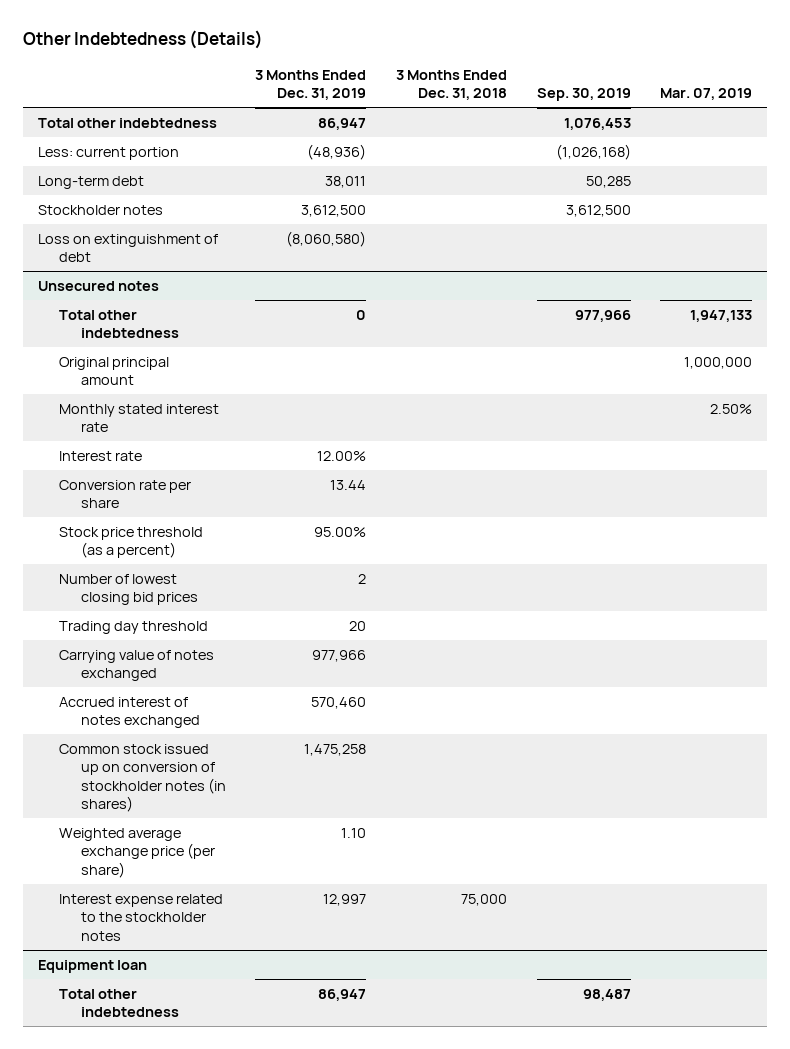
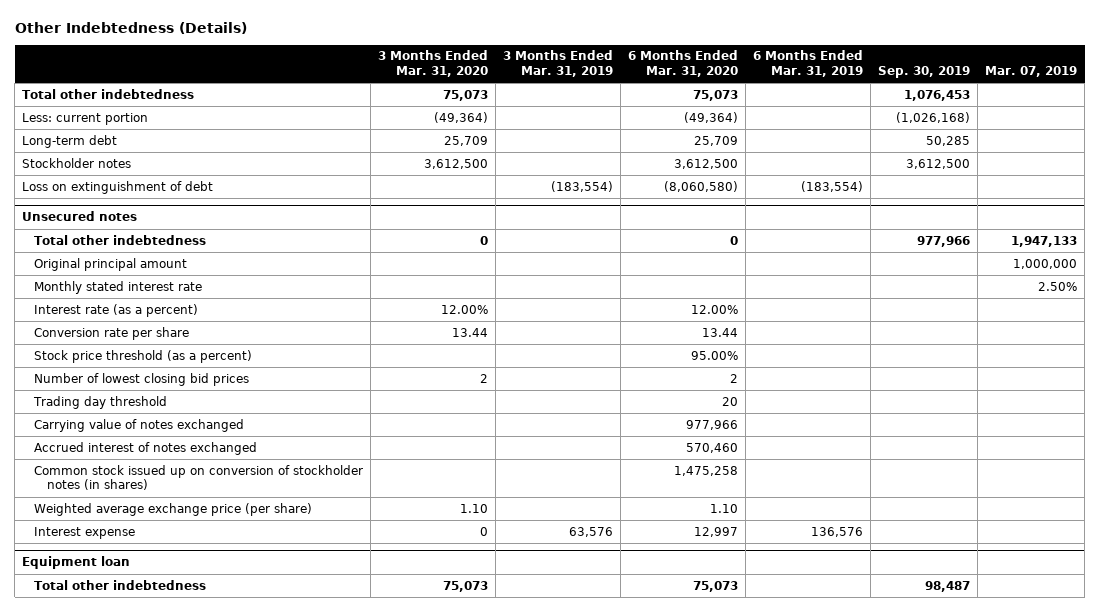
- | 3 Months Ended Dec. 31, 2019 | 3 Months Ended Dec. 31, 2018 | Sep. 30, 2019 | Mar. 07, 2019
+ | 3 Months Ended Mar. 31, 2020 | 3 Months Ended Mar. 31, 2019 | 6 Months Ended Mar. 31, 2020 | 6 Months Ended Mar. 31, 2019 | Sep. 30, 2019 | Mar. 07, 2019
@ Unsecured notes
- Interest rate | 12.00% | | |
+ Interest rate (as a percent) | 12.00% | | 12.00% | | |
- Interest expense related to the stockholder notes | 12,997 | 75,000 | |
+ Interest expense | 0 | 63,576 | 12,997 | 136,576 | |

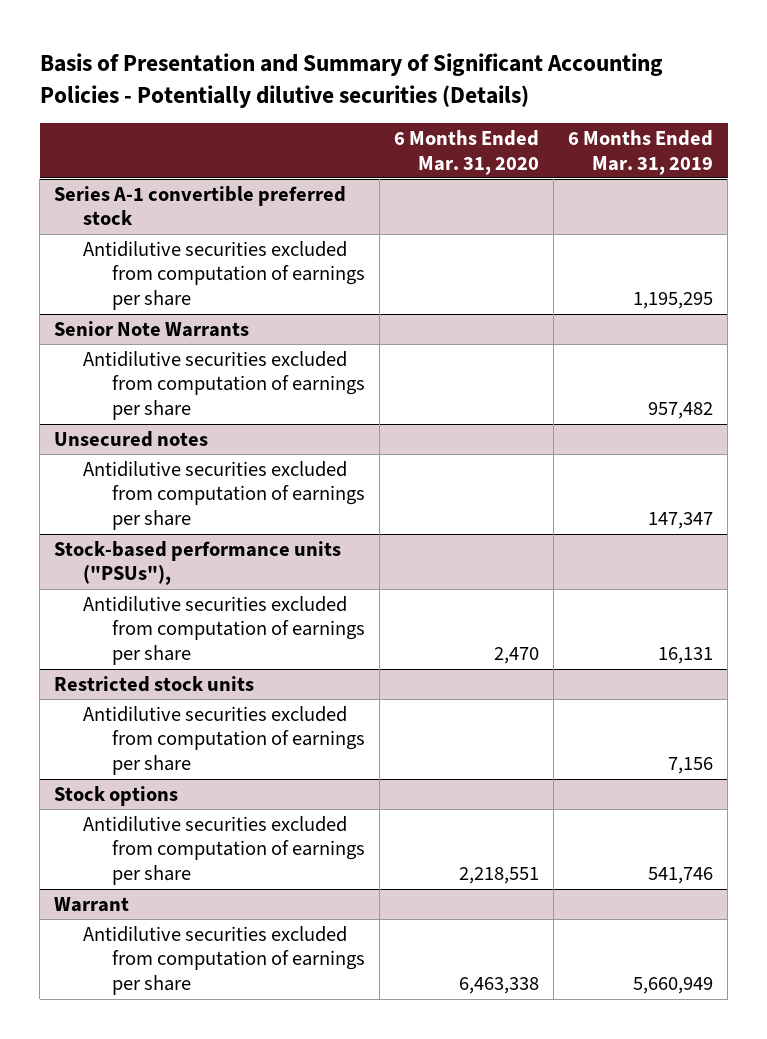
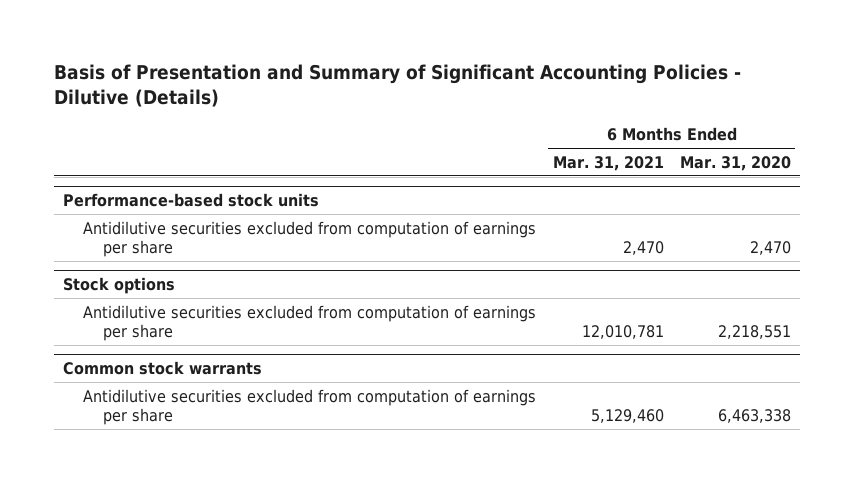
- Basis of Presentation and Summary of Significant Accounting Policies - Potentially dilutive securities (Details)
+ Basis of Presentation and Summary of Significant Accounting Policies - Dilutive (Details)
- | 6 Months Ended Mar. 31, 2020 | 6 Months Ended Mar. 31, 2019
+ | 6 Months Ended Mar. 31, 2021 | 6 Months Ended Mar. 31, 2020
- Series A-1 convertible preferred stock
- Antidilutive securities excluded from computation of earnings per share | | 1,195,295
- Senior Note Warrants
- Antidilutive securities excluded from computation of earnings per share | | 957,482
- Unsecured notes
- Antidilutive securities excluded from computation of earnings per share | | 147,347
- Stock-based performance units ("PSUs"),
+ Performance-based stock units
- Restricted stock units
- Antidilutive securities excluded from computation of earnings per share | | 7,156
- Warrant
+ Common stock warrants

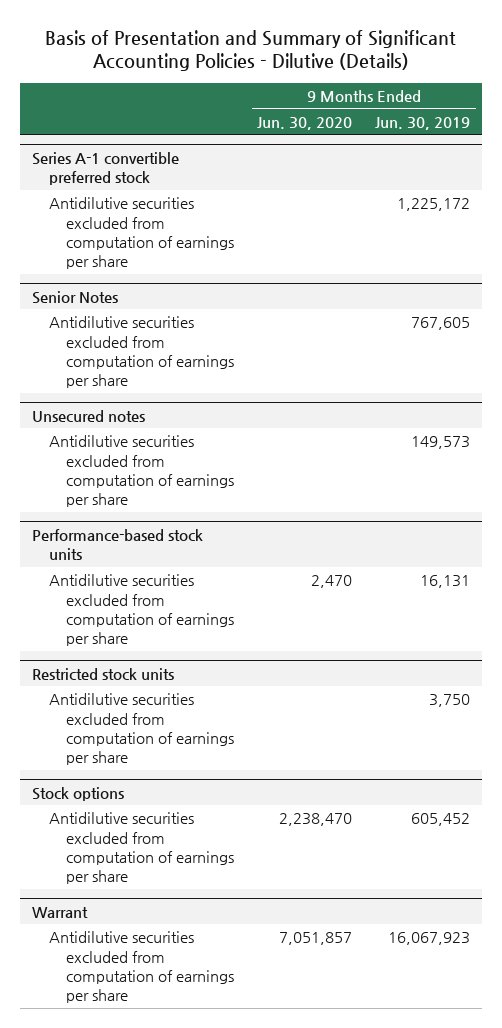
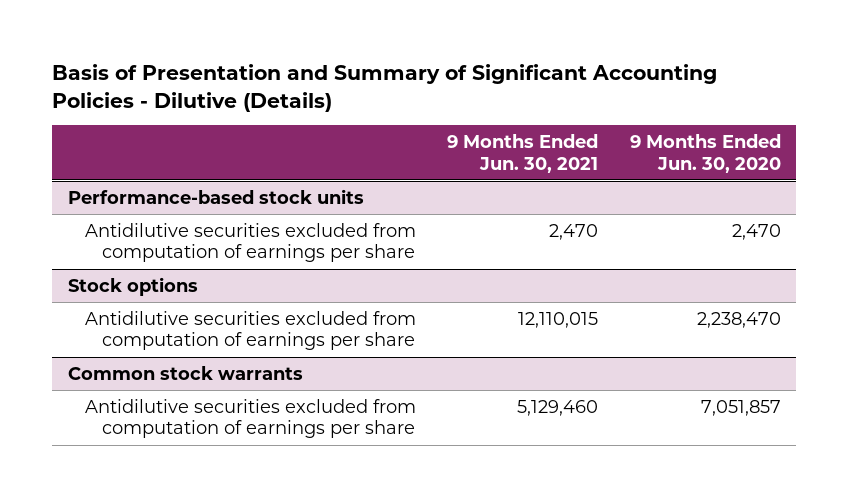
- | 9 Months Ended Jun. 30, 2020 | 9 Months Ended Jun. 30, 2019
+ | 9 Months Ended Jun. 30, 2021 | 9 Months Ended Jun. 30, 2020
- Series A-1 convertible preferred stock
- Antidilutive securities excluded from computation of earnings per share | | 1,225,172
- Senior Notes
- Antidilutive securities excluded from computation of earnings per share | | 767,605
- Unsecured notes
- Antidilutive securities excluded from computation of earnings per share | | 149,573
- Restricted stock units
- Antidilutive securities excluded from computation of earnings per share | | 3,750
- Warrant
+ Common stock warrants

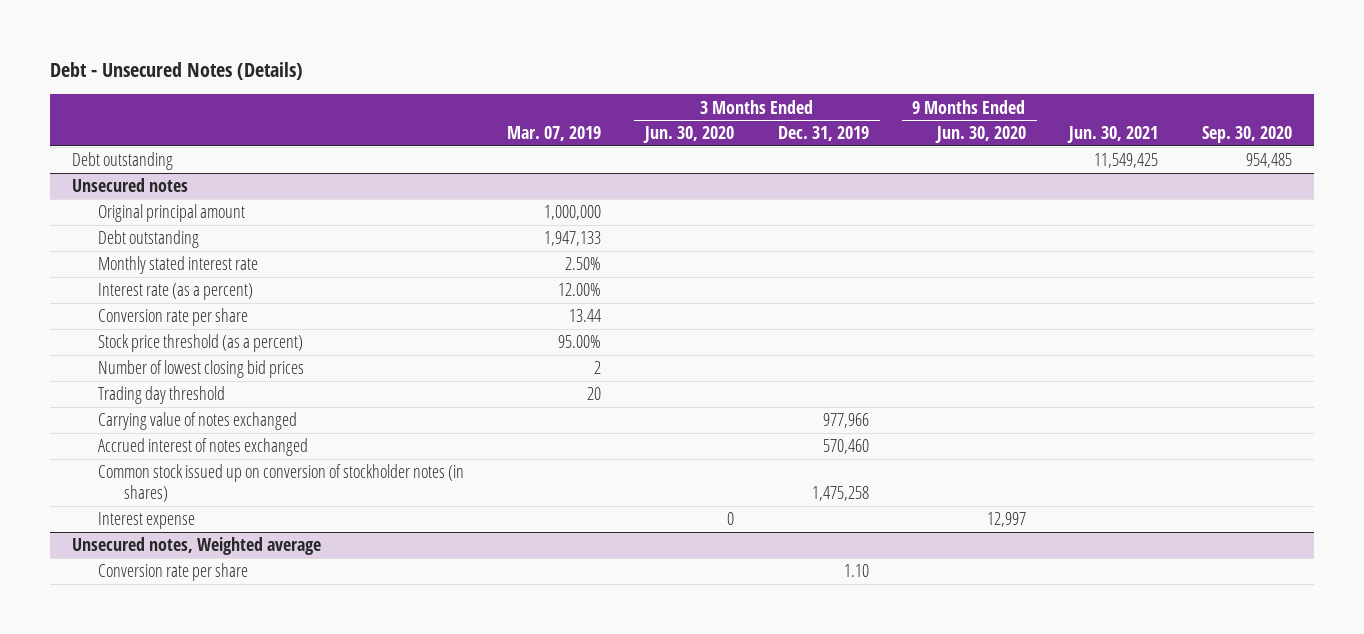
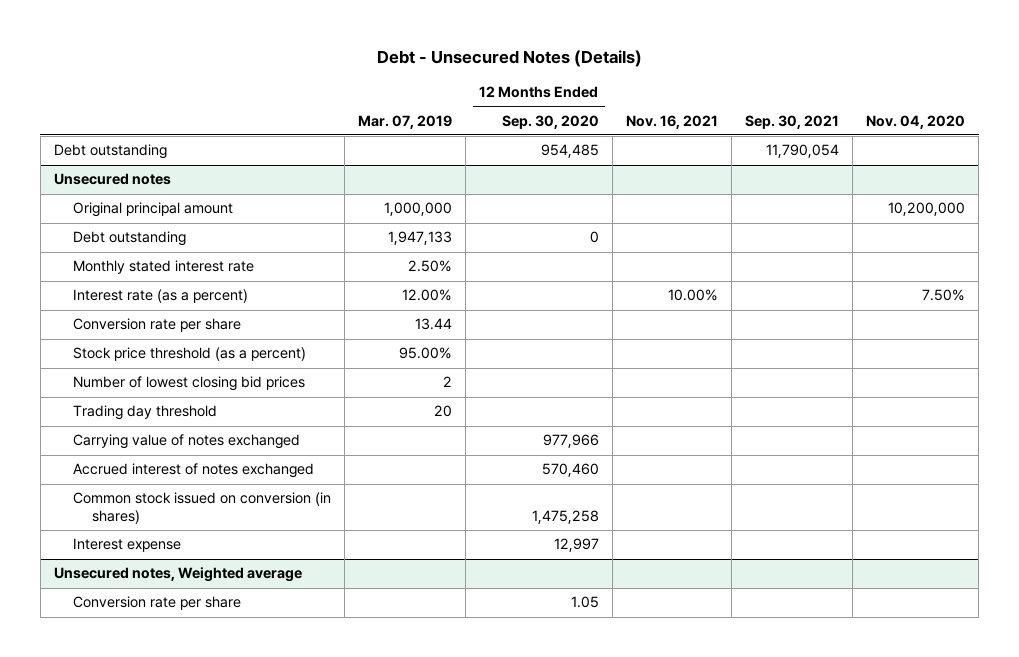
- | Mar. 07, 2019 | 3 Months Ended Jun. 30, 2020 | 3 Months Ended Dec. 31, 2019 | 9 Months Ended Jun. 30, 2020 | Jun. 30, 2021 | Sep. 30, 2020
+ | Mar. 07, 2019 | 12 Months Ended Sep. 30, 2020 | Nov. 16, 2021 | Sep. 30, 2021 | Nov. 04, 2020
@ Unsecured notes
- Common stock issued up on conversion of stockholder notes (in shares) | | | 1,475,258 | | |
+ Common stock issued on conversion (in shares) | | 1,475,258 | | |

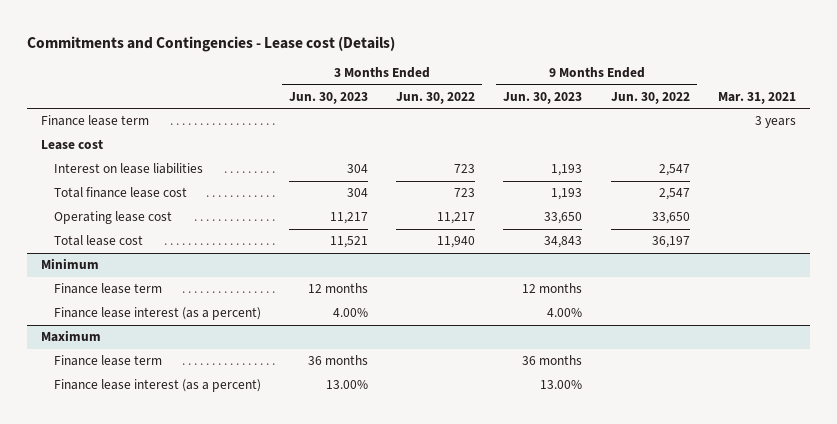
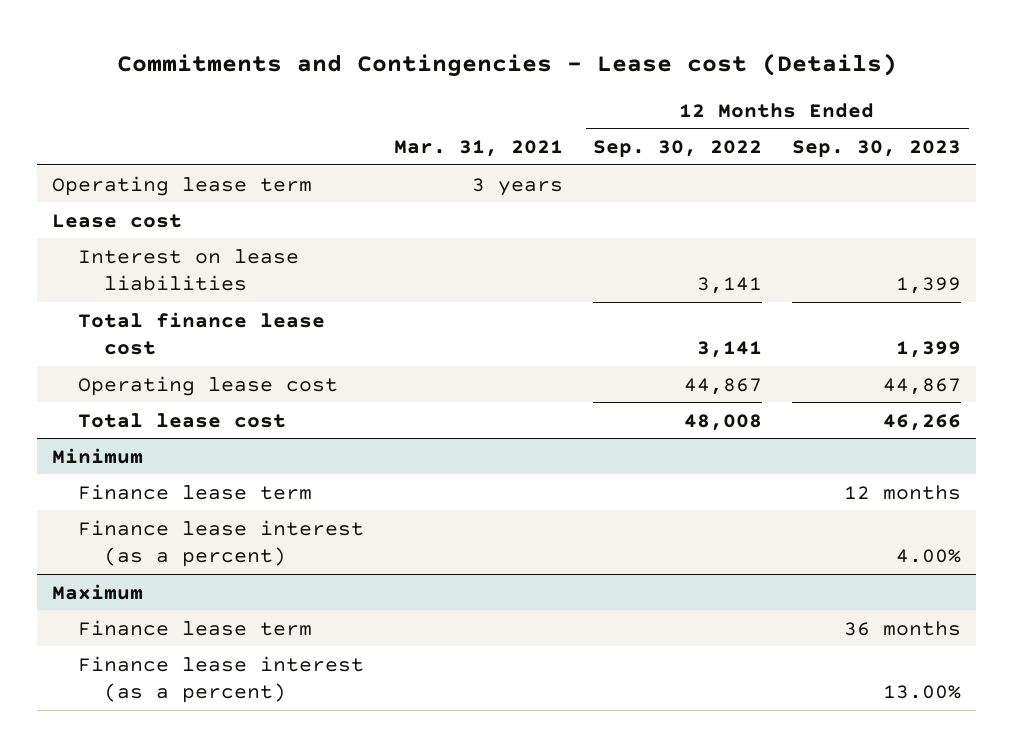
- | 3 Months Ended Jun. 30, 2023 | 3 Months Ended Jun. 30, 2022 | 9 Months Ended Jun. 30, 2023 | 9 Months Ended Jun. 30, 2022 | Mar. 31, 2021
+ | Mar. 31, 2021 | 12 Months Ended Sep. 30, 2022 | 12 Months Ended Sep. 30, 2023
- Finance lease term | | | | | 3 years
+ Operating lease term | 3 years | |

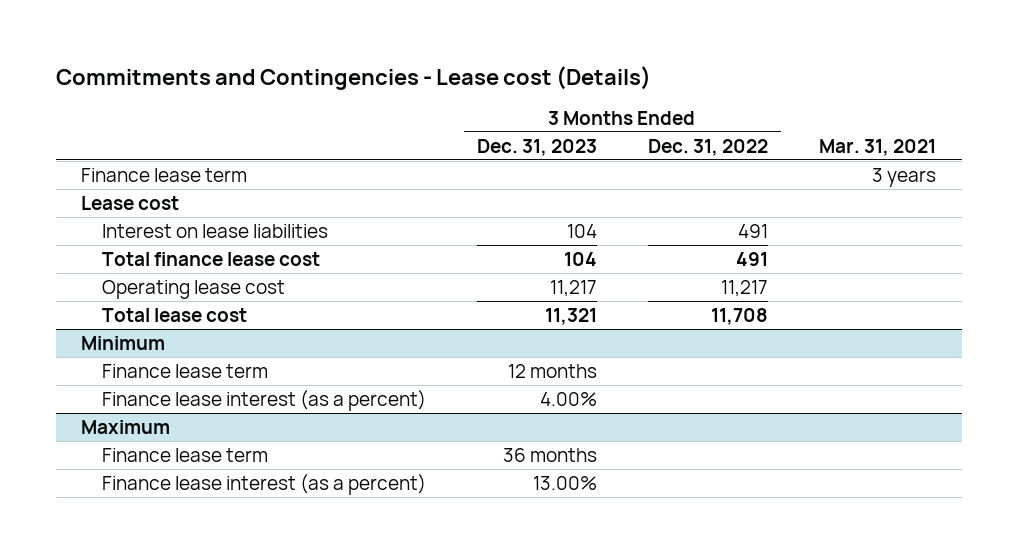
- | Mar. 31, 2021 | 12 Months Ended Sep. 30, 2022 | 12 Months Ended Sep. 30, 2023
+ | 3 Months Ended Dec. 31, 2023 | 3 Months Ended Dec. 31, 2022 | Mar. 31, 2021
- Operating lease term | 3 years | |
+ Finance lease term | | | 3 years

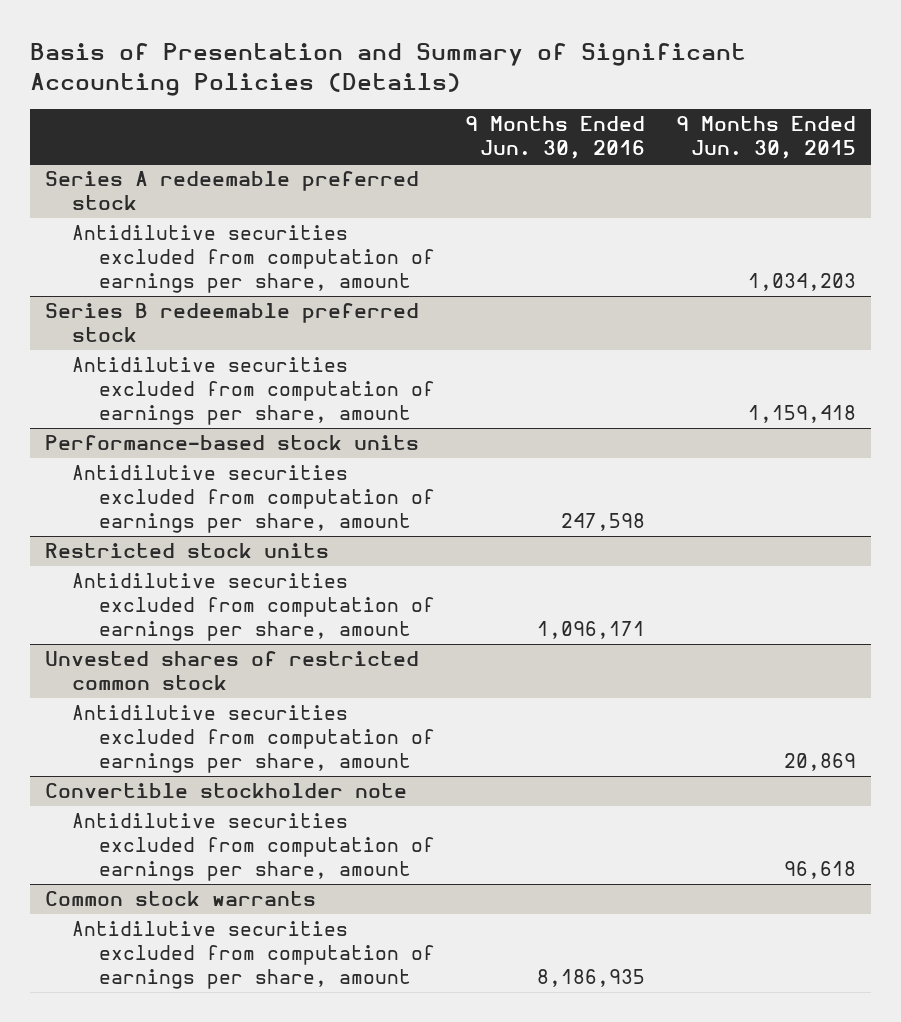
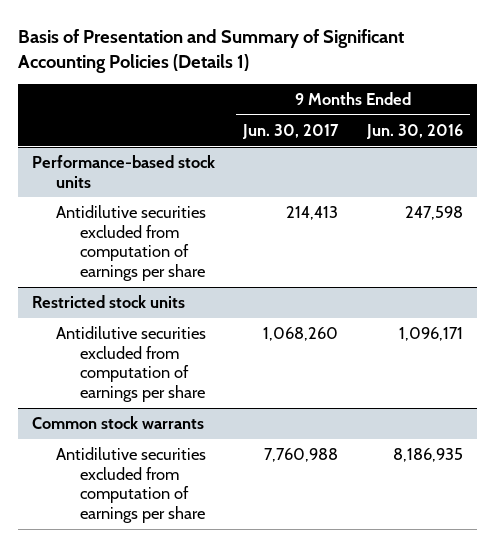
- Basis of Presentation and Summary of Significant Accounting Policies (Details)
+ Basis of Presentation and Summary of Significant Accounting Policies (Details 1)
- | 9 Months Ended Jun. 30, 2016 | 9 Months Ended Jun. 30, 2015
+ | 9 Months Ended Jun. 30, 2017 | 9 Months Ended Jun. 30, 2016
- Series A redeemable preferred stock
- Antidilutive securities excluded from computation of earnings per share, amount | | 1,034,203
- Series B redeemable preferred stock
- Antidilutive securities excluded from computation of earnings per share, amount | | 1,159,418
@ Performance-based stock units
- Antidilutive securities excluded from computation of earnings per share, amount | 247,598 |
+ Antidilutive securities excluded from computation of earnings per share | 214,413 | 247,598
@ Restricted stock units
- Antidilutive securities excluded from computation of earnings per share, amount | 1,096,171 |
- Unvested shares of restricted common stock
- Antidilutive securities excluded from computation of earnings per share, amount | | 20,869
- Convertible stockholder note
- Antidilutive securities excluded from computation of earnings per share, amount | | 96,618
@ Restricted stock units
+ Antidilutive securities excluded from computation of earnings per share | 1,068,260 | 1,096,171
@ Common stock warrants
- Antidilutive securities excluded from computation of earnings per share, amount | 8,186,935 |
+ Antidilutive securities excluded from computation of earnings per share | 7,760,988 | 8,186,935

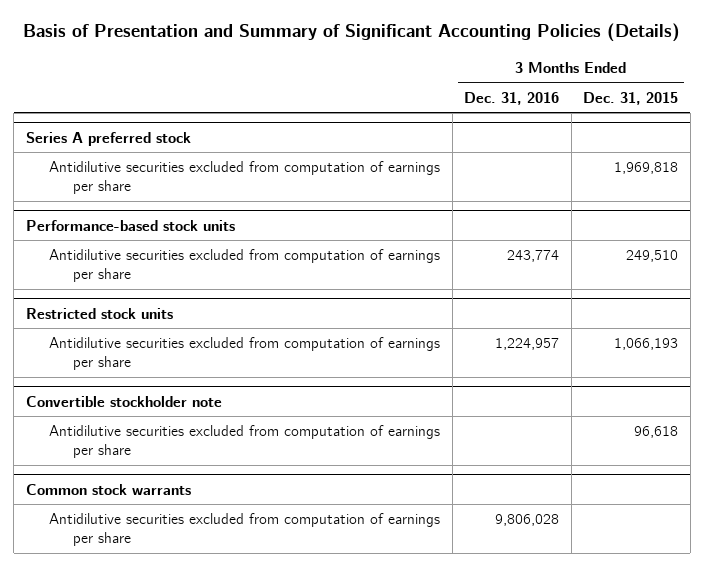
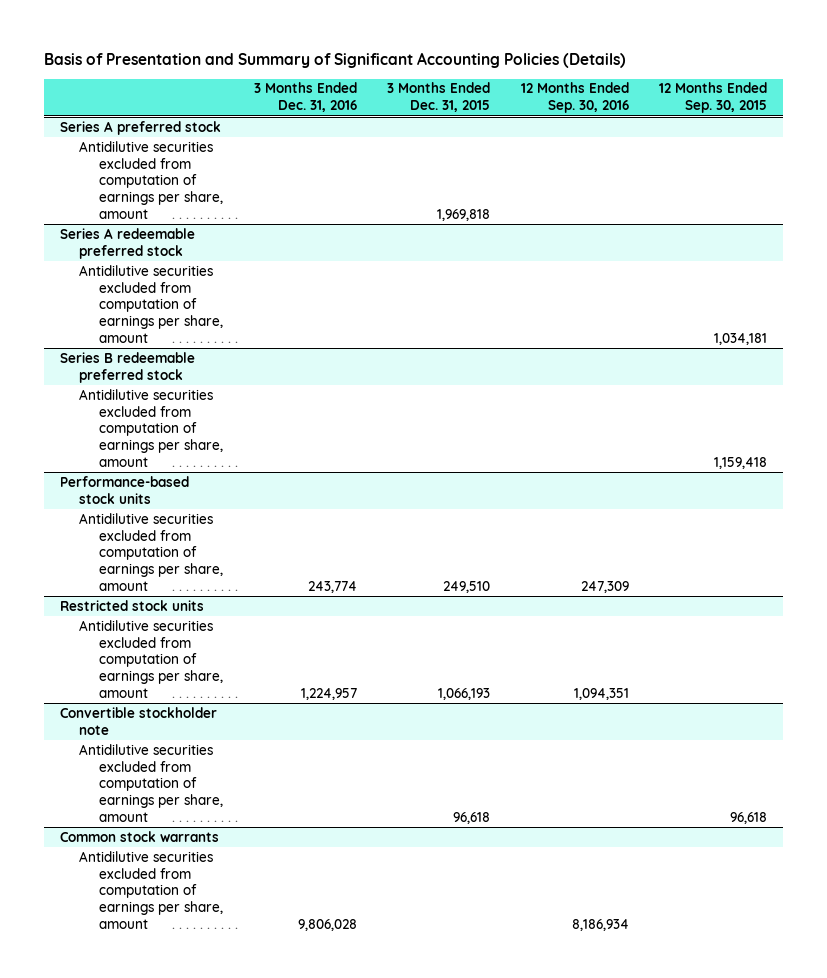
- | 3 Months Ended Dec. 31, 2016 | 3 Months Ended Dec. 31, 2015
+ | 3 Months Ended Dec. 31, 2016 | 3 Months Ended Dec. 31, 2015 | 12 Months Ended Sep. 30, 2016 | 12 Months Ended Sep. 30, 2015
@ Series A preferred stock
- Antidilutive securities excluded from computation of earnings per share | | 1,969,818
+ Antidilutive securities excluded from computation of earnings per share, amount | | 1,969,818 | |
+ Series A redeemable preferred stock
+ Antidilutive securities excluded from computation of earnings per share, amount | | | | 1,034,181
+ Series B redeemable preferred stock
+ Antidilutive securities excluded from computation of earnings per share, amount | | | | 1,159,418
@ Performance-based stock units
- Antidilutive securities excluded from computation of earnings per share | 243,774 | 249,510
+ Antidilutive securities excluded from computation of earnings per share, amount | 243,774 | 249,510 | 247,309 |
@ Restricted stock units
- Antidilutive securities excluded from computation of earnings per share | 1,224,957 | 1,066,193
+ Antidilutive securities excluded from computation of earnings per share, amount | 1,224,957 | 1,066,193 | 1,094,351 |
@ Convertible stockholder note
- Antidilutive securities excluded from computation of earnings per share | | 96,618
+ Antidilutive securities excluded from computation of earnings per share, amount | | 96,618 | | 96,618
@ Common stock warrants
- Antidilutive securities excluded from computation of earnings per share | 9,806,028 |
+ Antidilutive securities excluded from computation of earnings per share, amount | 9,806,028 | | 8,186,934 |

